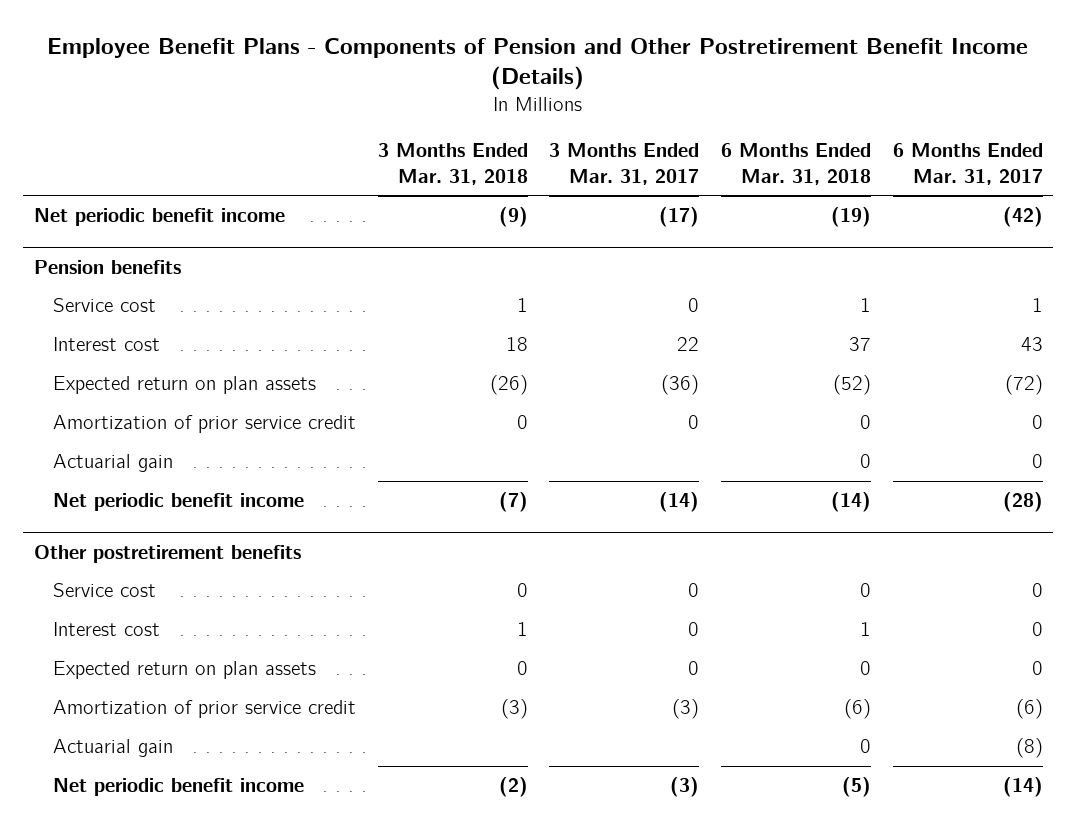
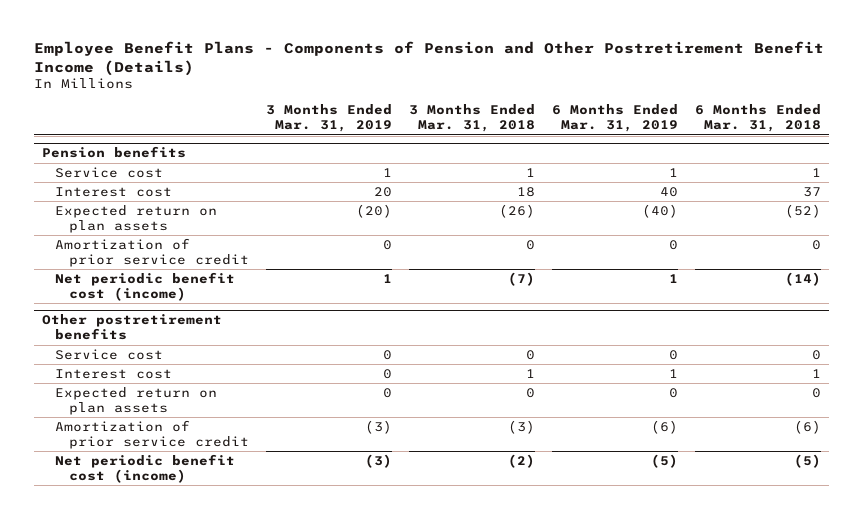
- | 3 Months Ended Mar. 31, 2018 | 3 Months Ended Mar. 31, 2017 | 6 Months Ended Mar. 31, 2018 | 6 Months Ended Mar. 31, 2017
+ | 3 Months Ended Mar. 31, 2019 | 3 Months Ended Mar. 31, 2018 | 6 Months Ended Mar. 31, 2019 | 6 Months Ended Mar. 31, 2018
- Net periodic benefit income | (9) | (17) | (19) | (42)
@ Pension benefits
- Actuarial gain | | | 0 | 0
- Net periodic benefit income | (7) | (14) | (14) | (28)
+ Net periodic benefit cost (income) | 1 | (7) | 1 | (14)
@ Other postretirement benefits
- Actuarial gain | | | 0 | (8)
- Net periodic benefit income | (2) | (3) | (5) | (14)
+ Net periodic benefit cost (income) | (3) | (2) | (5) | (5)

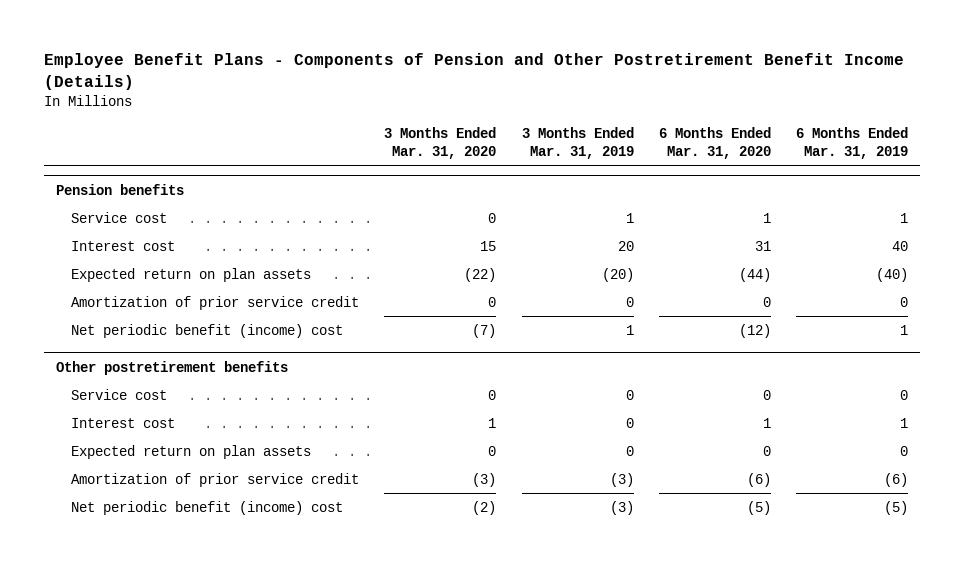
- | 3 Months Ended Mar. 31, 2019 | 3 Months Ended Mar. 31, 2018 | 6 Months Ended Mar. 31, 2019 | 6 Months Ended Mar. 31, 2018
+ | 3 Months Ended Mar. 31, 2020 | 3 Months Ended Mar. 31, 2019 | 6 Months Ended Mar. 31, 2020 | 6 Months Ended Mar. 31, 2019
@ Pension benefits
- Net periodic benefit cost (income) | 1 | (7) | 1 | (14)
+ Net periodic benefit (income) cost | (7) | 1 | (12) | 1
@ Other postretirement benefits
- Net periodic benefit cost (income) | (3) | (2) | (5) | (5)
+ Net periodic benefit (income) cost | (2) | (3) | (5) | (5)

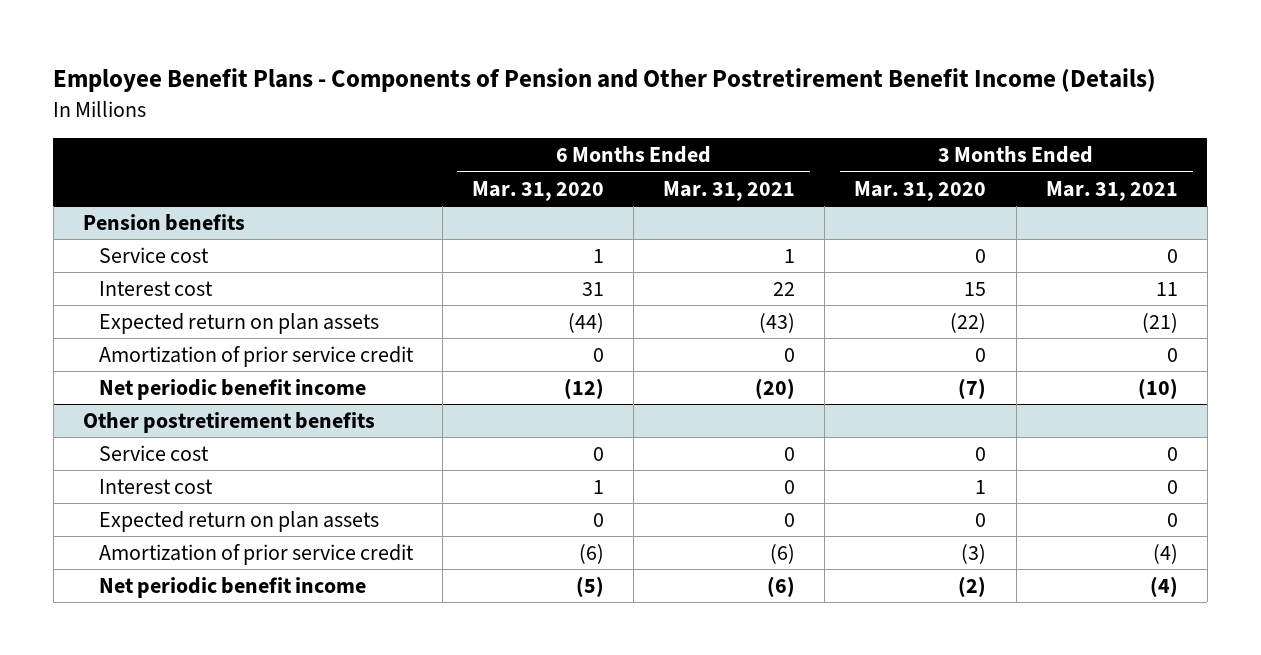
- | 3 Months Ended Mar. 31, 2020 | 3 Months Ended Mar. 31, 2019 | 6 Months Ended Mar. 31, 2020 | 6 Months Ended Mar. 31, 2019
+ | 6 Months Ended Mar. 31, 2020 | 6 Months Ended Mar. 31, 2021 | 3 Months Ended Mar. 31, 2020 | 3 Months Ended Mar. 31, 2021
@ Pension benefits
- Net periodic benefit (income) cost | (7) | 1 | (12) | 1
+ Net periodic benefit income | (12) | (20) | (7) | (10)
@ Other postretirement benefits
- Net periodic benefit (income) cost | (2) | (3) | (5) | (5)
+ Net periodic benefit income | (5) | (6) | (2) | (4)

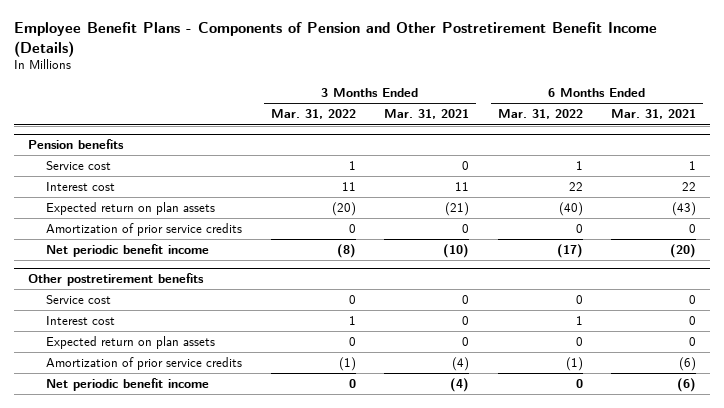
- | 6 Months Ended Mar. 31, 2020 | 6 Months Ended Mar. 31, 2021 | 3 Months Ended Mar. 31, 2020 | 3 Months Ended Mar. 31, 2021
+ | 3 Months Ended Mar. 31, 2022 | 3 Months Ended Mar. 31, 2021 | 6 Months Ended Mar. 31, 2022 | 6 Months Ended Mar. 31, 2021
@ Pension benefits
- Amortization of prior service credit | 0 | 0 | 0 | 0
+ Amortization of prior service credits | 0 | 0 | 0 | 0
@ Other postretirement benefits
- Amortization of prior service credit | (6) | (6) | (3) | (4)
+ Amortization of prior service credits | (1) | (4) | (1) | (6)

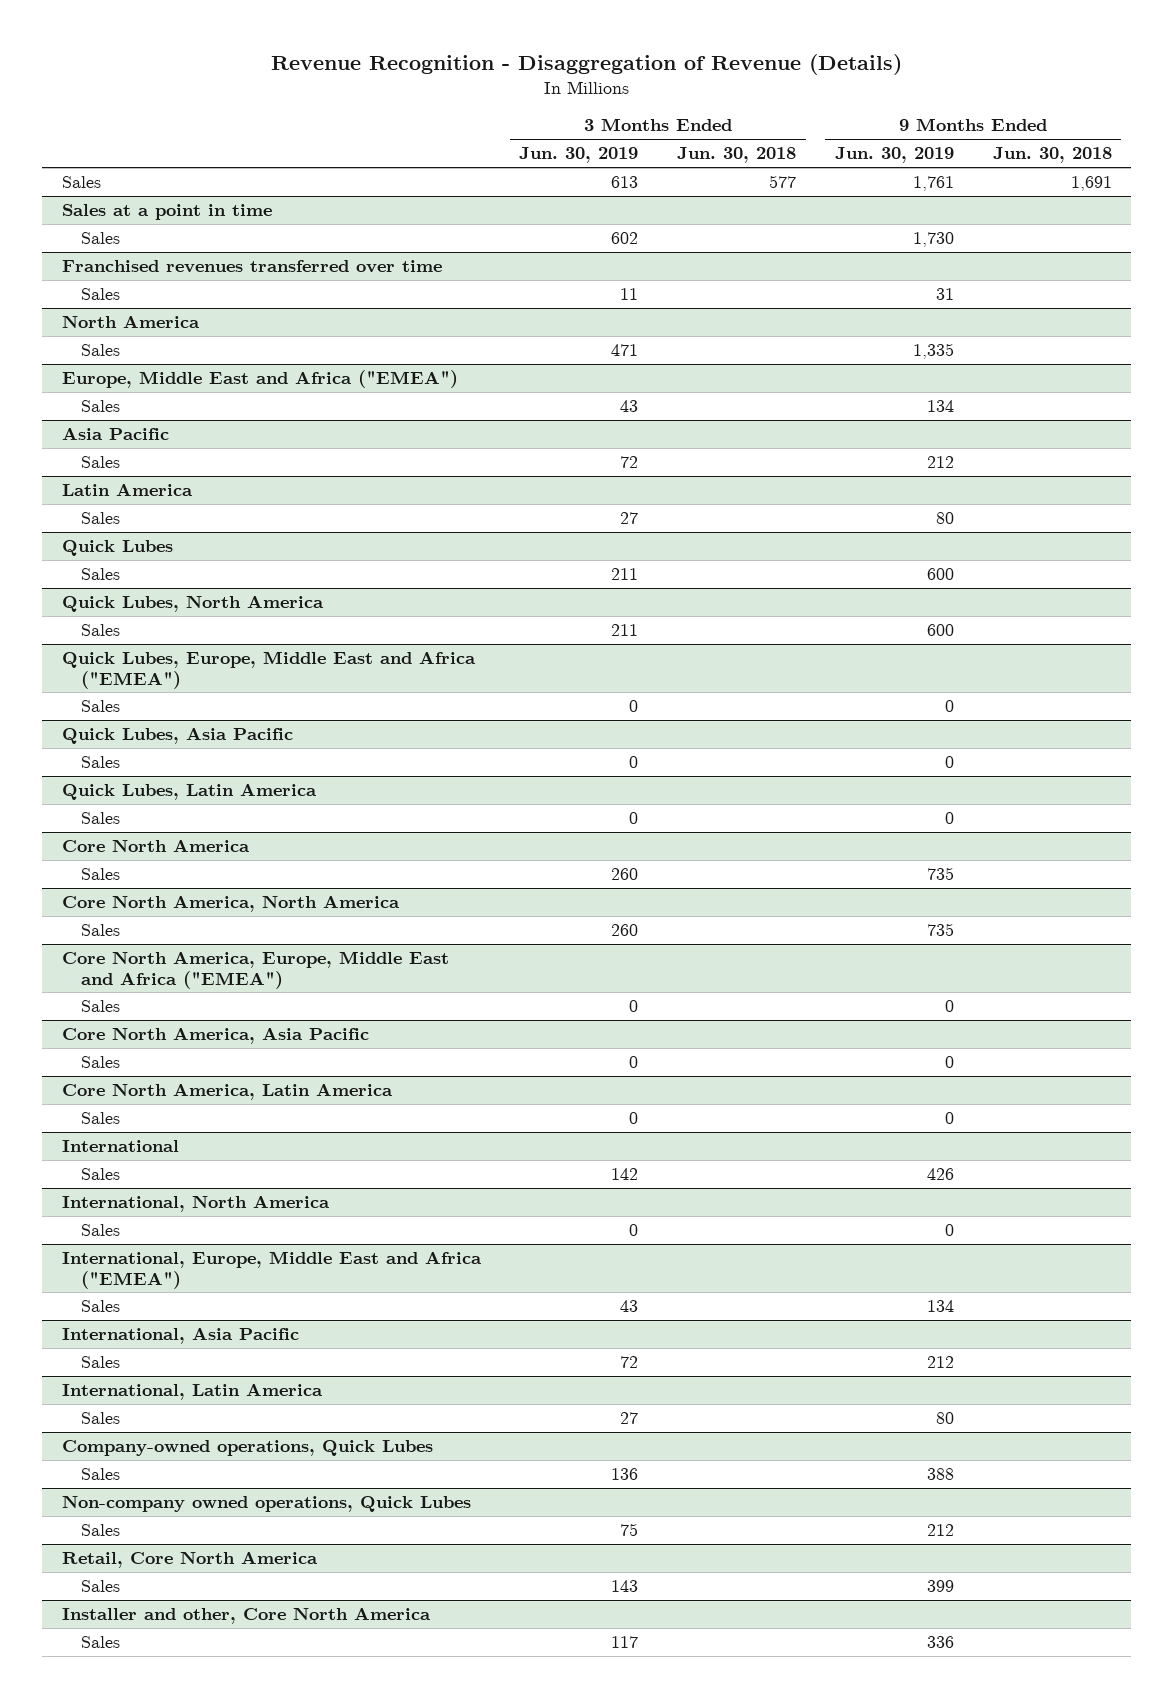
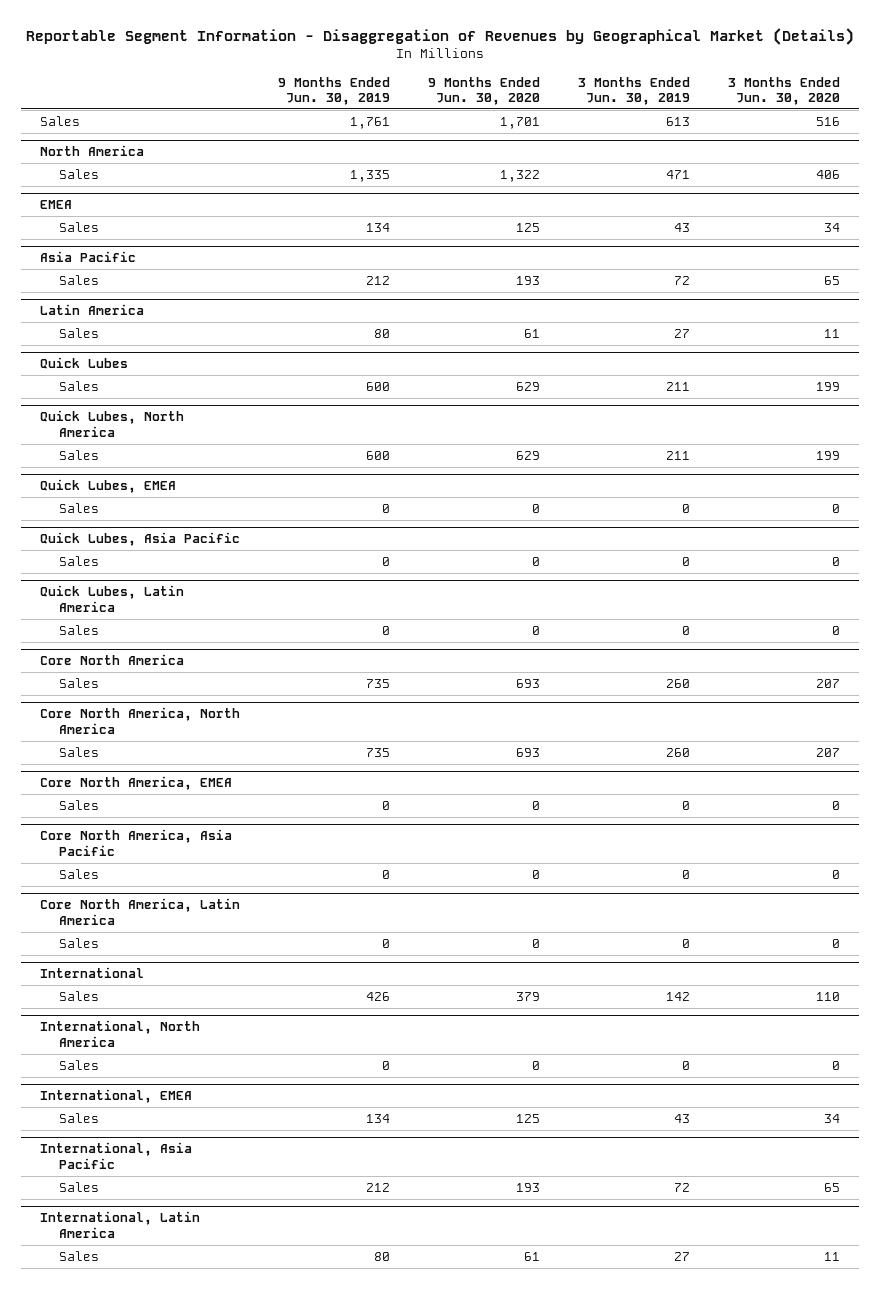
- Revenue Recognition - Disaggregation of Revenue (Details)
+ Reportable Segment Information - Disaggregation of Revenues by Geographical Market (Details)
- | 3 Months Ended Jun. 30, 2019 | 3 Months Ended Jun. 30, 2018 | 9 Months Ended Jun. 30, 2019 | 9 Months Ended Jun. 30, 2018
+ | 9 Months Ended Jun. 30, 2019 | 9 Months Ended Jun. 30, 2020 | 3 Months Ended Jun. 30, 2019 | 3 Months Ended Jun. 30, 2020
- Sales at a point in time
- Sales | 602 | | 1,730 |
- Franchised revenues transferred over time
- Sales | 11 | | 31 |
- Europe, Middle East and Africa ("EMEA")
+ EMEA
- Quick Lubes, Europe, Middle East and Africa ("EMEA")
+ Quick Lubes, EMEA
- Core North America, Europe, Middle East and Africa ("EMEA")
+ Core North America, EMEA
- International, Europe, Middle East and Africa ("EMEA")
+ International, EMEA
- Company-owned operations, Quick Lubes
- Sales | 136 | | 388 |
- Non-company owned operations, Quick Lubes
- Sales | 75 | | 212 |
- Retail, Core North America
- Sales | 143 | | 399 |
- Installer and other, Core North America
- Sales | 117 | | 336 |

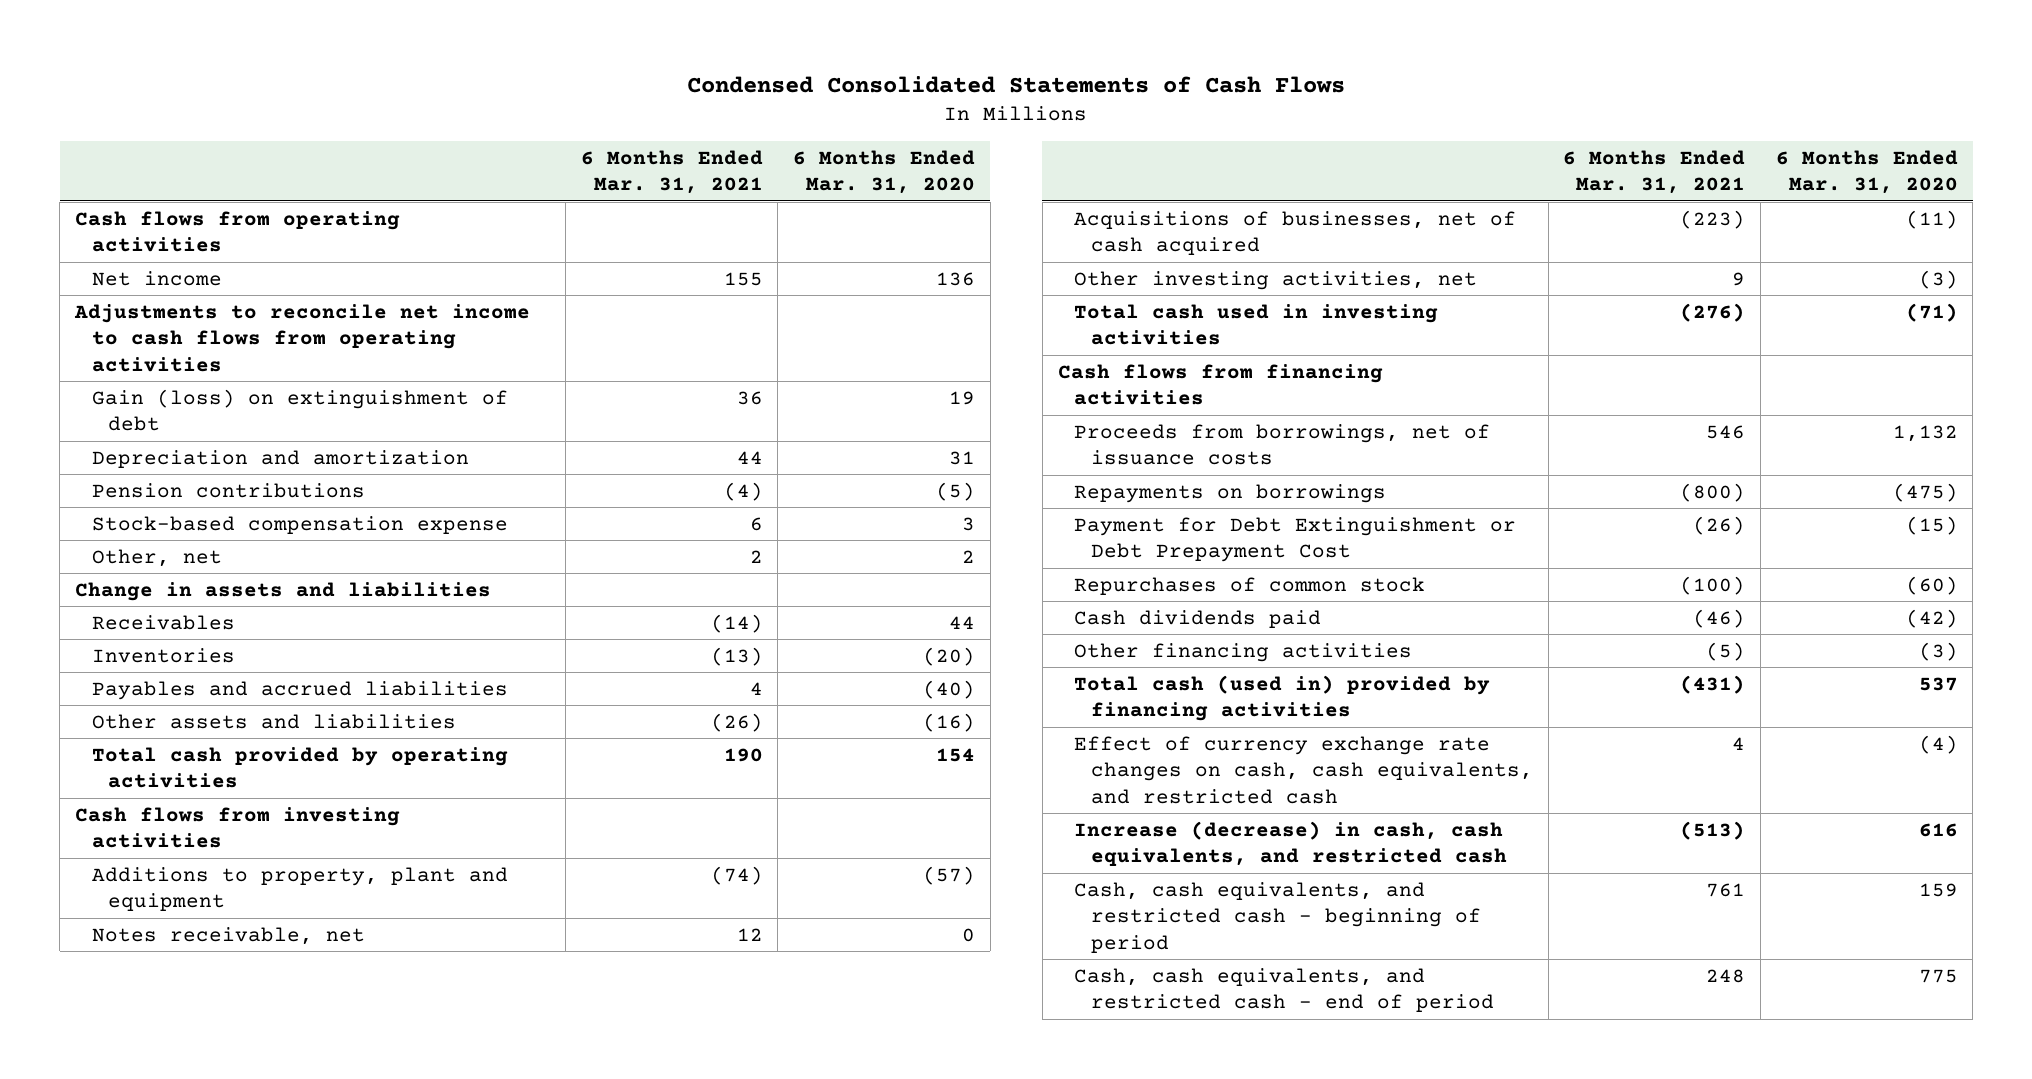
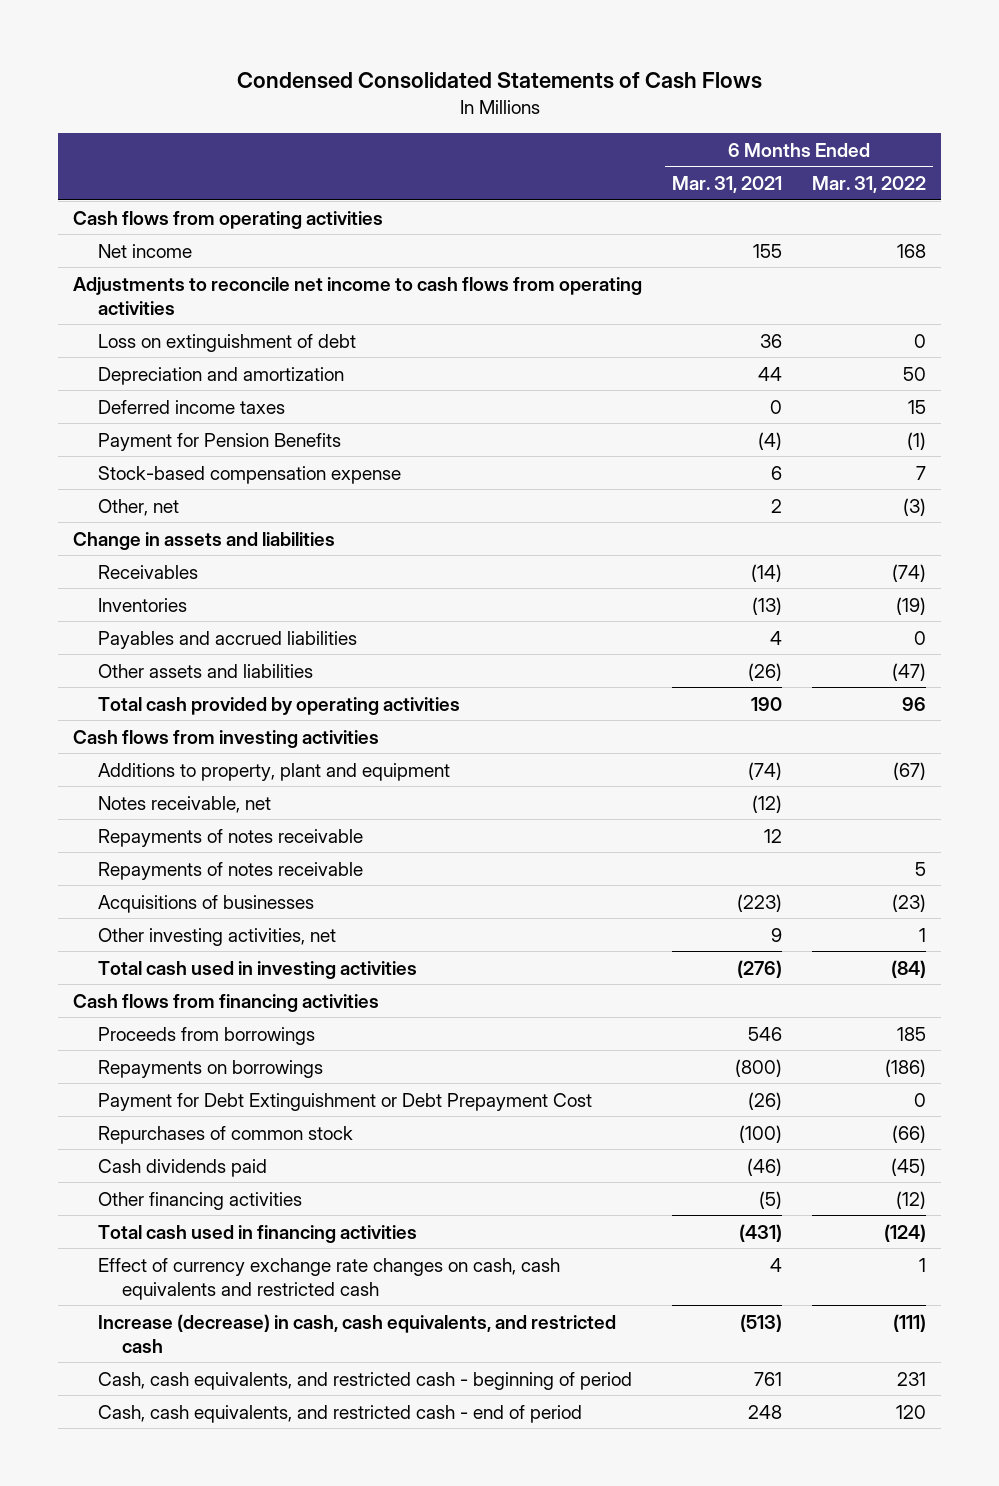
- | 6 Months Ended Mar. 31, 2021 | 6 Months Ended Mar. 31, 2020
+ | 6 Months Ended Mar. 31, 2021 | 6 Months Ended Mar. 31, 2022
- Gain (loss) on extinguishment of debt | 36 | 19
+ Loss on extinguishment of debt | 36 | 0
- Pension contributions | (4) | (5)
+ Deferred income taxes | 0 | 15
+ Payment for Pension Benefits | (4) | (1)
- Notes receivable, net | 12 | 0
- Acquisitions of businesses, net of cash acquired | (223) | (11)
+ Notes receivable, net | (12) |
+ Repayments of notes receivable | 12 |
+ Repayments of notes receivable | | 5
+ Acquisitions of businesses | (223) | (23)
- Proceeds from borrowings, net of issuance costs | 546 | 1,132
+ Proceeds from borrowings | 546 | 185
- Total cash (used in) provided by financing activities | (431) | 537
- Effect of currency exchange rate changes on cash, cash equivalents, and restricted cash | 4 | (4)
+ Total cash used in financing activities | (431) | (124)
+ Effect of currency exchange rate changes on cash, cash equivalents and restricted cash | 4 | 1

